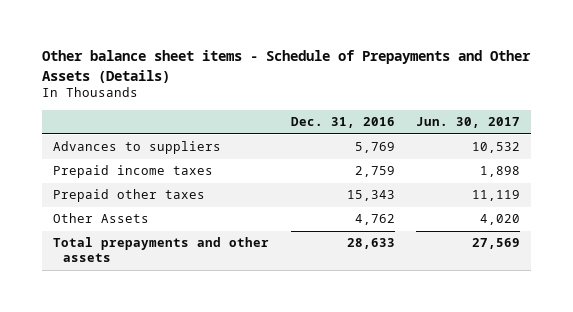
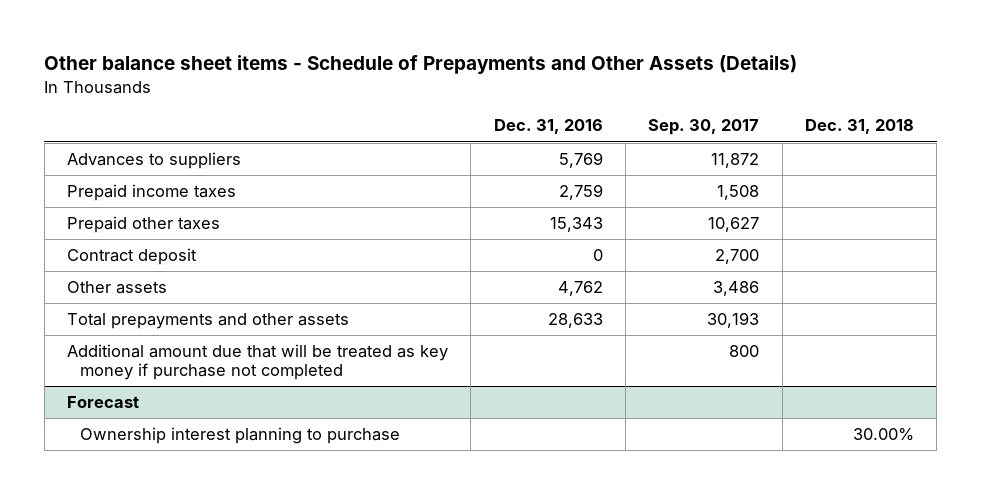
- | Dec. 31, 2016 | Jun. 30, 2017
+ | Dec. 31, 2016 | Sep. 30, 2017 | Dec. 31, 2018
- Other Assets | 4,762 | 4,020
+ Contract deposit | 0 | 2,700 |
+ Other assets | 4,762 | 3,486 |
+ Additional amount due that will be treated as key money if purchase not completed | | 800 |
+ Forecast
+ Ownership interest planning to purchase | | | 30.00%

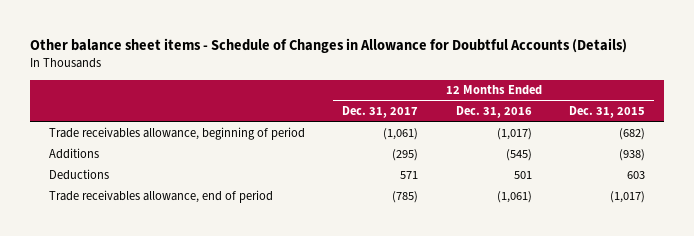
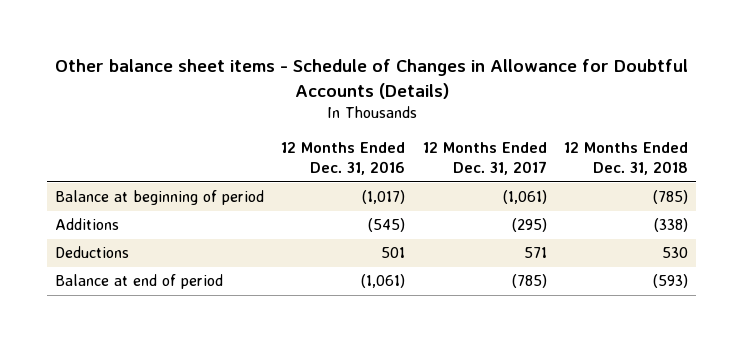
- | 12 Months Ended Dec. 31, 2017 | 12 Months Ended Dec. 31, 2016 | 12 Months Ended Dec. 31, 2015
+ | 12 Months Ended Dec. 31, 2016 | 12 Months Ended Dec. 31, 2017 | 12 Months Ended Dec. 31, 2018
- Trade receivables allowance, beginning of period | (1,061) | (1,017) | (682)
+ Balance at beginning of period | (1,017) | (1,061) | (785)
- Trade receivables allowance, end of period | (785) | (1,061) | (1,017)
+ Balance at end of period | (1,061) | (785) | (593)

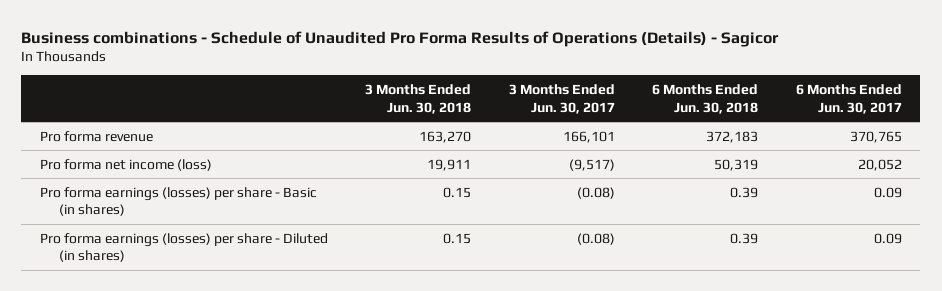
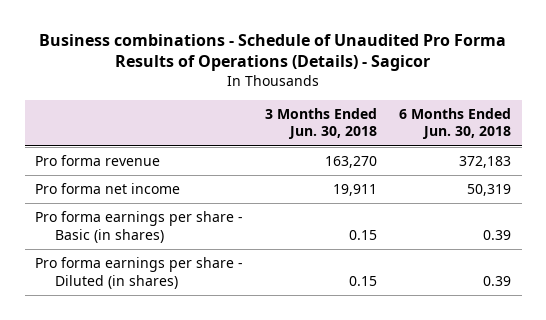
- | 3 Months Ended Jun. 30, 2018 | 3 Months Ended Jun. 30, 2017 | 6 Months Ended Jun. 30, 2018 | 6 Months Ended Jun. 30, 2017
+ | 3 Months Ended Jun. 30, 2018 | 6 Months Ended Jun. 30, 2018
- Pro forma net income (loss) | 19,911 | (9,517) | 50,319 | 20,052
- Pro forma earnings (losses) per share - Basic (in shares) | 0.15 | (0.08) | 0.39 | 0.09
- Pro forma earnings (losses) per share - Diluted (in shares) | 0.15 | (0.08) | 0.39 | 0.09
+ Pro forma net income | 19,911 | 50,319
+ Pro forma earnings per share - Basic (in shares) | 0.15 | 0.39
+ Pro forma earnings per share - Diluted (in shares) | 0.15 | 0.39

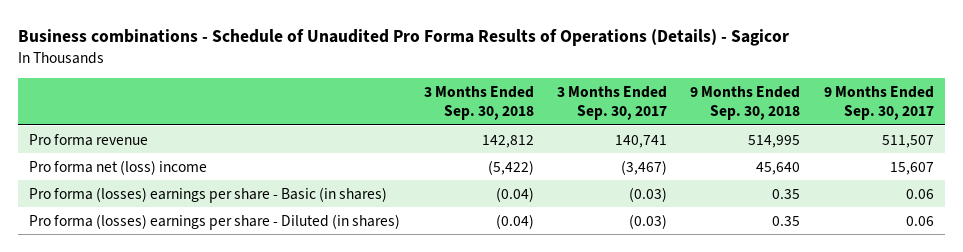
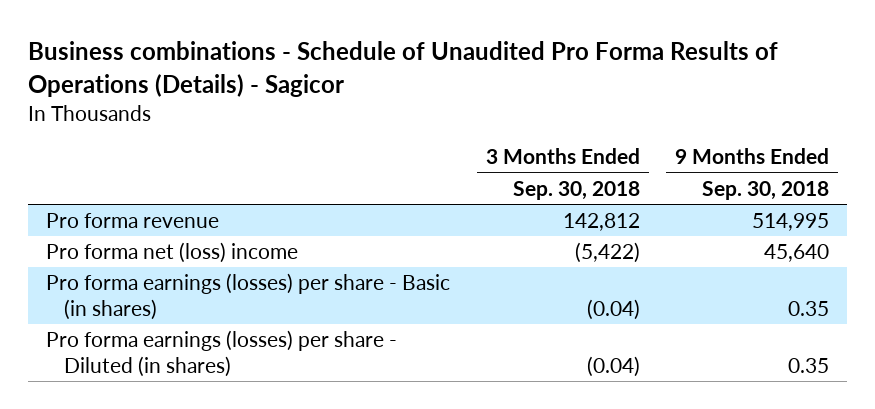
- | 3 Months Ended Sep. 30, 2018 | 3 Months Ended Sep. 30, 2017 | 9 Months Ended Sep. 30, 2018 | 9 Months Ended Sep. 30, 2017
+ | 3 Months Ended Sep. 30, 2018 | 9 Months Ended Sep. 30, 2018
- Pro forma (losses) earnings per share - Basic (in shares) | (0.04) | (0.03) | 0.35 | 0.06
- Pro forma (losses) earnings per share - Diluted (in shares) | (0.04) | (0.03) | 0.35 | 0.06
+ Pro forma earnings (losses) per share - Basic (in shares) | (0.04) | 0.35
+ Pro forma earnings (losses) per share - Diluted (in shares) | (0.04) | 0.35

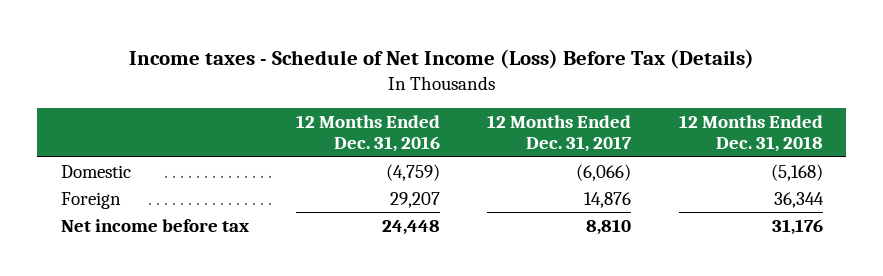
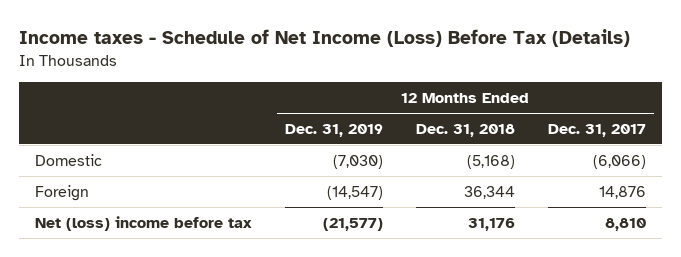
- | 12 Months Ended Dec. 31, 2016 | 12 Months Ended Dec. 31, 2017 | 12 Months Ended Dec. 31, 2018
+ | 12 Months Ended Dec. 31, 2019 | 12 Months Ended Dec. 31, 2018 | 12 Months Ended Dec. 31, 2017
- Net income before tax | 24,448 | 8,810 | 31,176
+ Net (loss) income before tax | (21,577) | 31,176 | 8,810

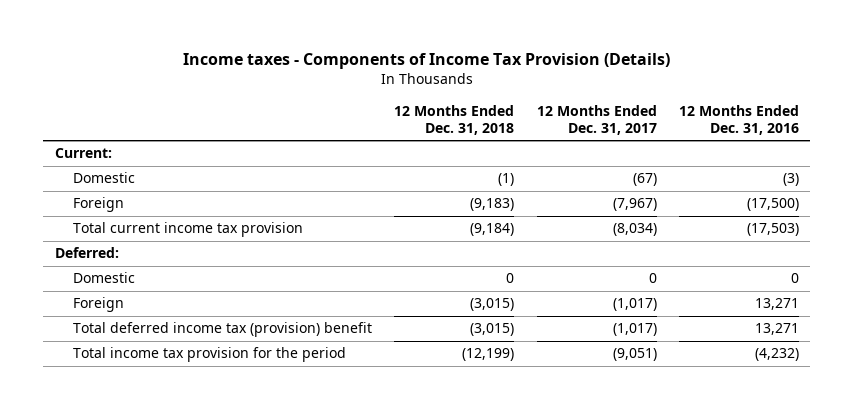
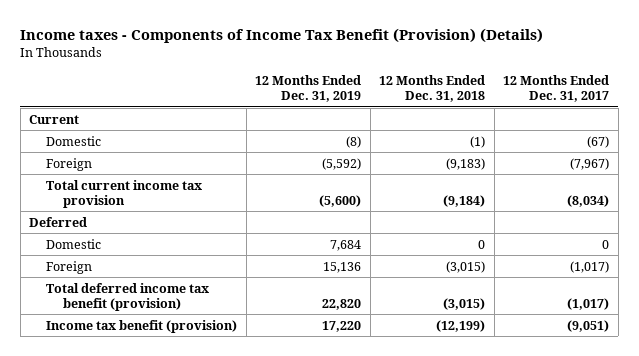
- Income taxes - Components of Income Tax Provision (Details)
+ Income taxes - Components of Income Tax Benefit (Provision) (Details)
- | 12 Months Ended Dec. 31, 2018 | 12 Months Ended Dec. 31, 2017 | 12 Months Ended Dec. 31, 2016
+ | 12 Months Ended Dec. 31, 2019 | 12 Months Ended Dec. 31, 2018 | 12 Months Ended Dec. 31, 2017
- Current:
+ Current
- Deferred:
+ Deferred
- Total deferred income tax (provision) benefit | (3,015) | (1,017) | 13,271
- Total income tax provision for the period | (12,199) | (9,051) | (4,232)
+ Total deferred income tax benefit (provision) | 22,820 | (3,015) | (1,017)
+ Income tax benefit (provision) | 17,220 | (12,199) | (9,051)

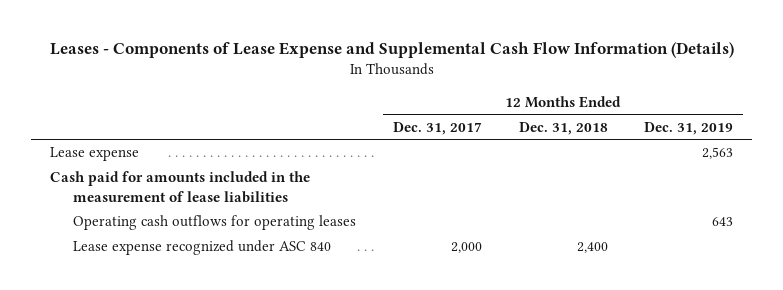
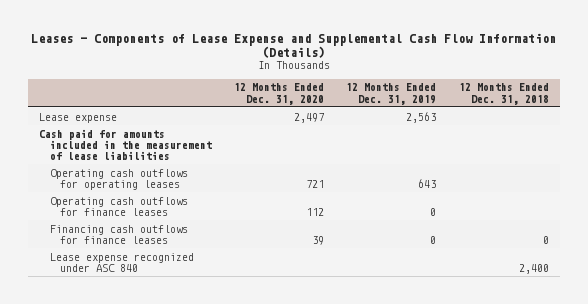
- | 12 Months Ended Dec. 31, 2017 | 12 Months Ended Dec. 31, 2018 | 12 Months Ended Dec. 31, 2019
+ | 12 Months Ended Dec. 31, 2020 | 12 Months Ended Dec. 31, 2019 | 12 Months Ended Dec. 31, 2018
+ Operating cash outflows for finance leases | 112 | 0 |
+ Financing cash outflows for finance leases | 39 | 0 | 0

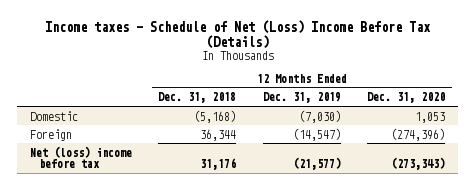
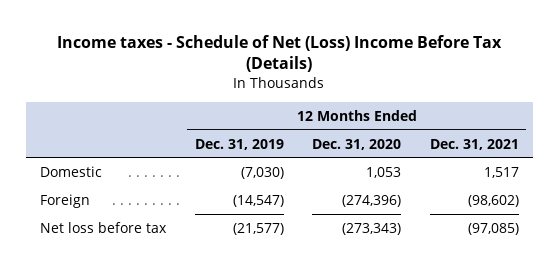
- | 12 Months Ended Dec. 31, 2018 | 12 Months Ended Dec. 31, 2019 | 12 Months Ended Dec. 31, 2020
+ | 12 Months Ended Dec. 31, 2019 | 12 Months Ended Dec. 31, 2020 | 12 Months Ended Dec. 31, 2021
- Net (loss) income before tax | 31,176 | (21,577) | (273,343)
+ Net loss before tax | (21,577) | (273,343) | (97,085)

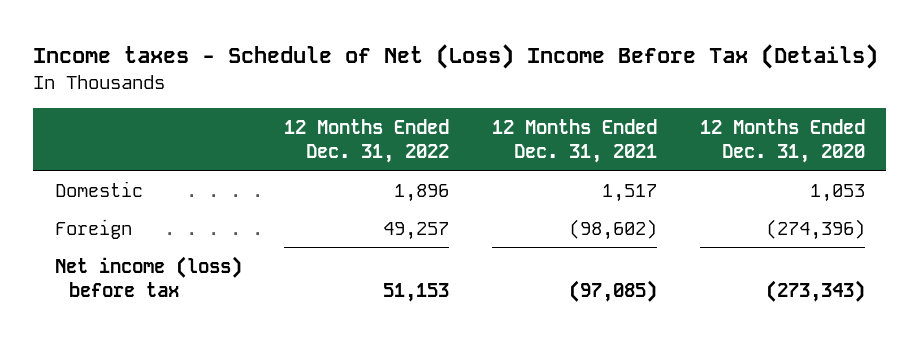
- | 12 Months Ended Dec. 31, 2019 | 12 Months Ended Dec. 31, 2020 | 12 Months Ended Dec. 31, 2021
+ | 12 Months Ended Dec. 31, 2022 | 12 Months Ended Dec. 31, 2021 | 12 Months Ended Dec. 31, 2020
- Net loss before tax | (21,577) | (273,343) | (97,085)
+ Net income (loss) before tax | 51,153 | (97,085) | (273,343)

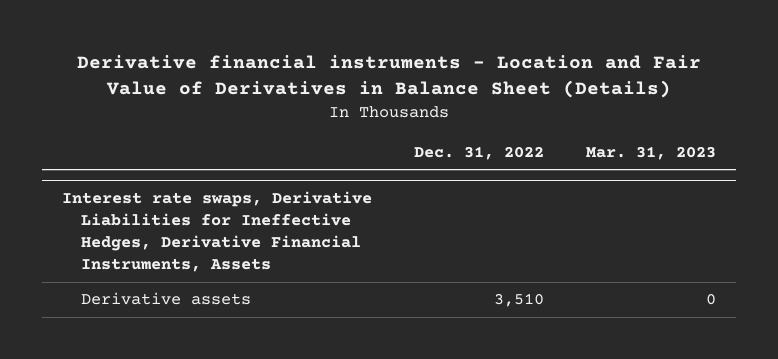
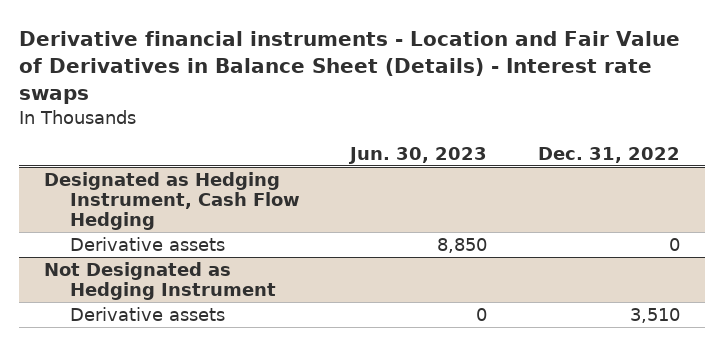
- Derivative financial instruments - Location and Fair Value of Derivatives in Balance Sheet (Details)
+ Derivative financial instruments - Location and Fair Value of Derivatives in Balance Sheet (Details) - Interest rate swaps
- | Dec. 31, 2022 | Mar. 31, 2023
+ | Jun. 30, 2023 | Dec. 31, 2022
- Interest rate swaps, Derivative Liabilities for Ineffective Hedges, Derivative Financial Instruments, Assets
+ Designated as Hedging Instrument, Cash Flow Hedging
+ Derivative assets | 8,850 | 0
+ Not Designated as Hedging Instrument

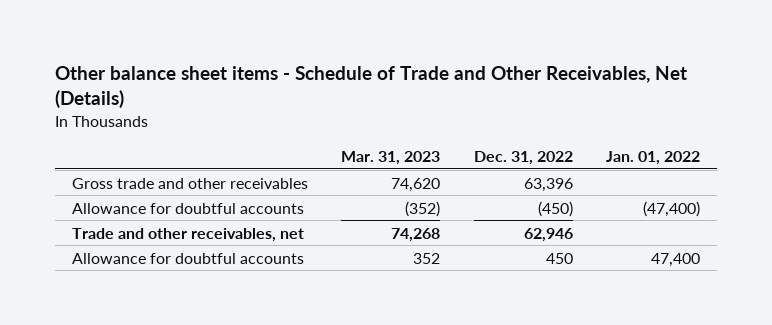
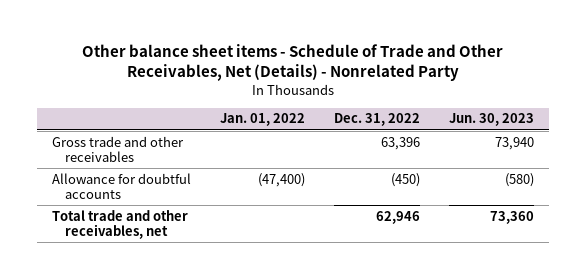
- Other balance sheet items - Schedule of Trade and Other Receivables, Net (Details)
+ Other balance sheet items - Schedule of Trade and Other Receivables, Net (Details) - Nonrelated Party
- | Mar. 31, 2023 | Dec. 31, 2022 | Jan. 01, 2022
+ | Jan. 01, 2022 | Dec. 31, 2022 | Jun. 30, 2023
- Trade and other receivables, net | 74,268 | 62,946 |
- Allowance for doubtful accounts | 352 | 450 | 47,400
+ Total trade and other receivables, net | | 62,946 | 73,360

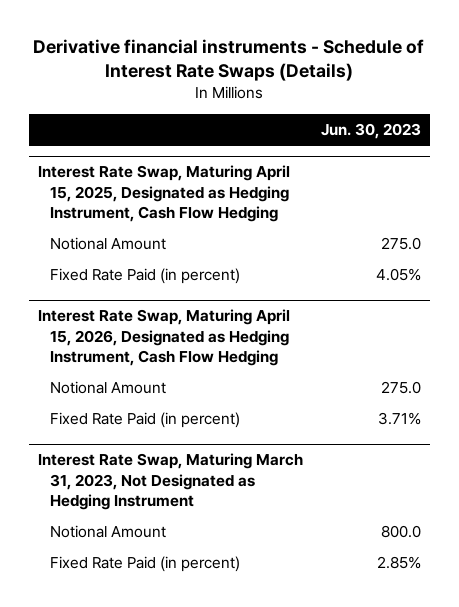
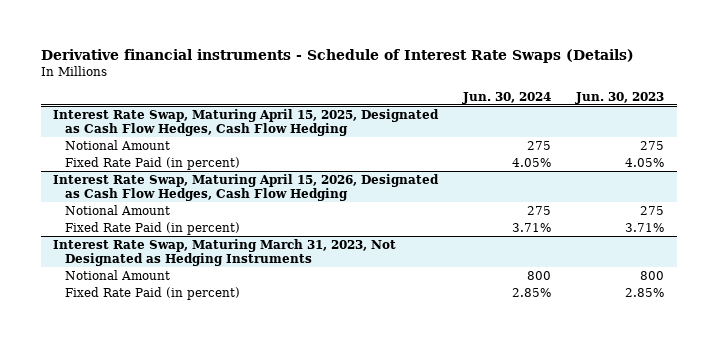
- | Jun. 30, 2023
+ | Jun. 30, 2024 | Jun. 30, 2023
- Interest Rate Swap, Maturing April 15, 2025, Designated as Hedging Instrument, Cash Flow Hedging
- Notional Amount | 275.0
+ Interest Rate Swap, Maturing April 15, 2025, Designated as Cash Flow Hedges, Cash Flow Hedging
+ Notional Amount | 275 | 275
- Interest Rate Swap, Maturing April 15, 2026, Designated as Hedging Instrument, Cash Flow Hedging
- Notional Amount | 275.0
+ Interest Rate Swap, Maturing April 15, 2026, Designated as Cash Flow Hedges, Cash Flow Hedging
+ Notional Amount | 275 | 275
- Interest Rate Swap, Maturing March 31, 2023, Not Designated as Hedging Instrument
- Notional Amount | 800.0
+ Interest Rate Swap, Maturing March 31, 2023, Not Designated as Hedging Instruments
+ Notional Amount | 800 | 800

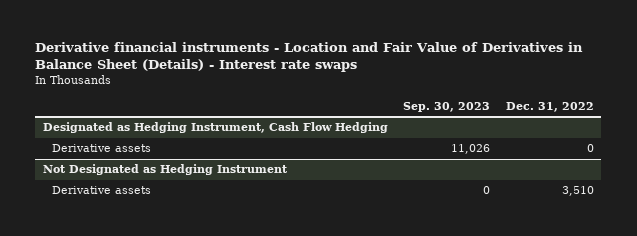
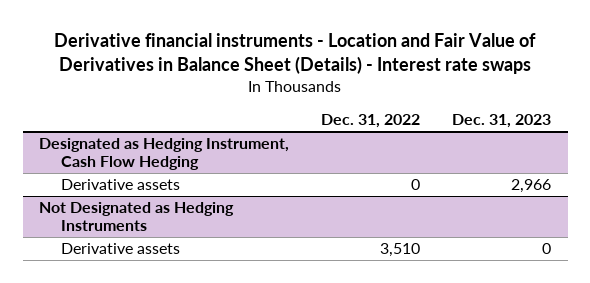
- | Sep. 30, 2023 | Dec. 31, 2022
+ | Dec. 31, 2022 | Dec. 31, 2023
- Not Designated as Hedging Instrument
+ Not Designated as Hedging Instruments

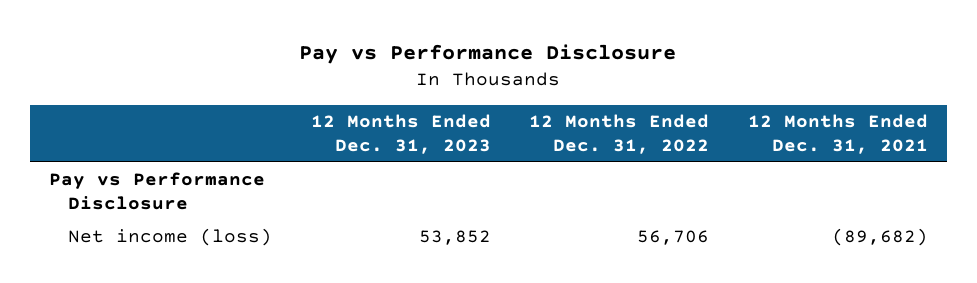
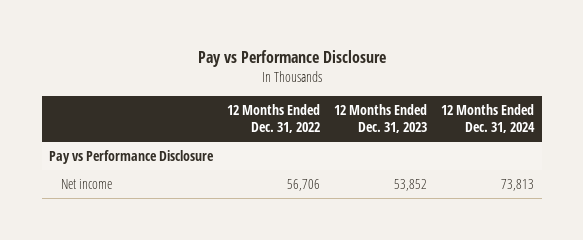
- | 12 Months Ended Dec. 31, 2023 | 12 Months Ended Dec. 31, 2022 | 12 Months Ended Dec. 31, 2021
+ | 12 Months Ended Dec. 31, 2022 | 12 Months Ended Dec. 31, 2023 | 12 Months Ended Dec. 31, 2024
- Net income (loss) | 53,852 | 56,706 | (89,682)
+ Net income | 56,706 | 53,852 | 73,813

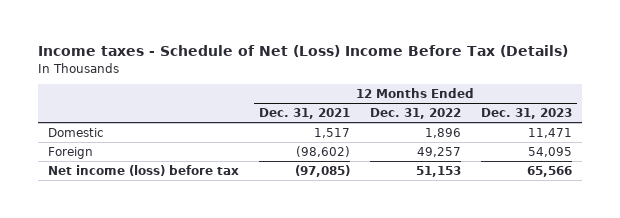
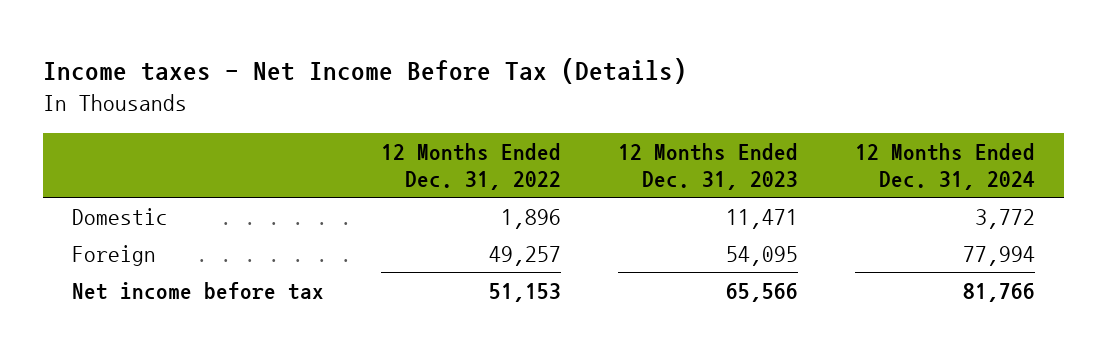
- Income taxes - Schedule of Net (Loss) Income Before Tax (Details)
+ Income taxes - Net Income Before Tax (Details)
- | 12 Months Ended Dec. 31, 2021 | 12 Months Ended Dec. 31, 2022 | 12 Months Ended Dec. 31, 2023
+ | 12 Months Ended Dec. 31, 2022 | 12 Months Ended Dec. 31, 2023 | 12 Months Ended Dec. 31, 2024
- Net income (loss) before tax | (97,085) | 51,153 | 65,566
+ Net income before tax | 51,153 | 65,566 | 81,766

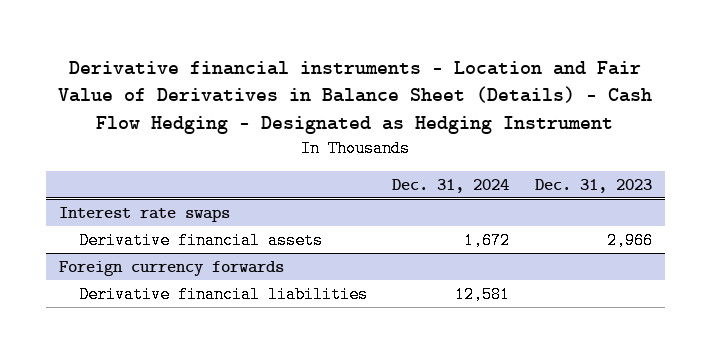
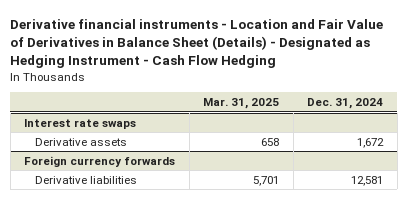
- Derivative financial instruments - Location and Fair Value of Derivatives in Balance Sheet (Details) - Cash Flow Hedging - Designated as Hedging Instrument
+ Derivative financial instruments - Location and Fair Value of Derivatives in Balance Sheet (Details) - Designated as Hedging Instrument - Cash Flow Hedging
- | Dec. 31, 2024 | Dec. 31, 2023
+ | Mar. 31, 2025 | Dec. 31, 2024
@ Interest rate swaps
- Derivative financial assets | 1,672 | 2,966
+ Derivative assets | 658 | 1,672
@ Foreign currency forwards
- Derivative financial liabilities | 12,581 |
+ Derivative liabilities | 5,701 | 12,581

